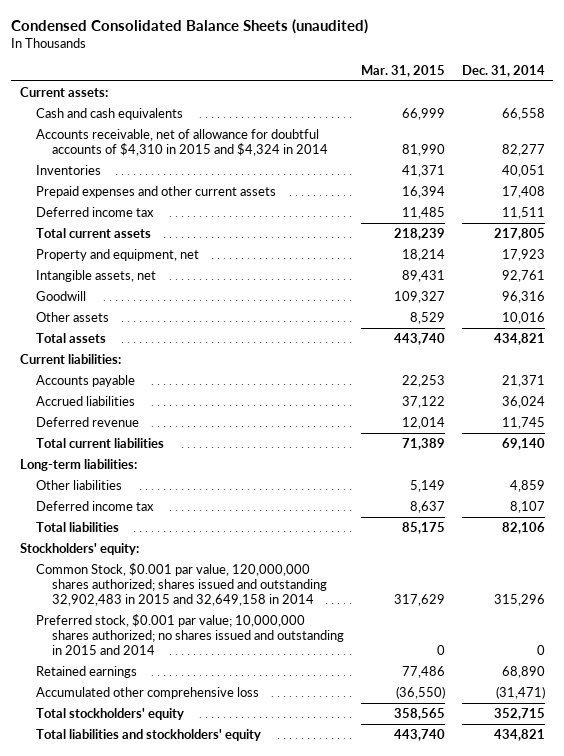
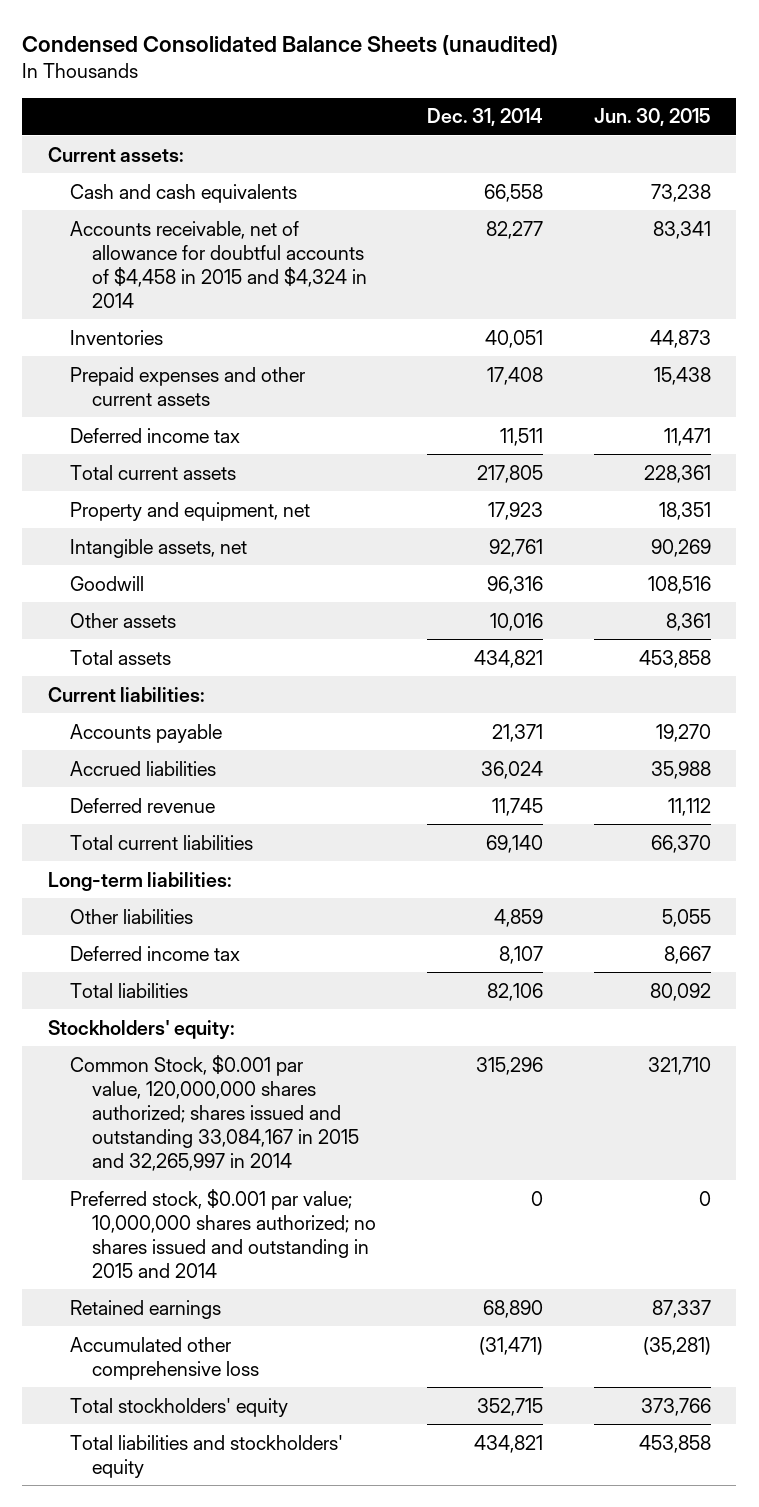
- | Mar. 31, 2015 | Dec. 31, 2014
+ | Dec. 31, 2014 | Jun. 30, 2015
- Accounts receivable, net of allowance for doubtful accounts of $4,310 in 2015 and $4,324 in 2014 | 81,990 | 82,277
+ Accounts receivable, net of allowance for doubtful accounts of $4,458 in 2015 and $4,324 in 2014 | 82,277 | 83,341
- Common Stock, $0.001 par value, 120,000,000 shares authorized; shares issued and outstanding 32,902,483 in 2015 and 32,649,158 in 2014 | 317,629 | 315,296
+ Common Stock, $0.001 par value, 120,000,000 shares authorized; shares issued and outstanding 33,084,167 in 2015 and 32,265,997 in 2014 | 315,296 | 321,710

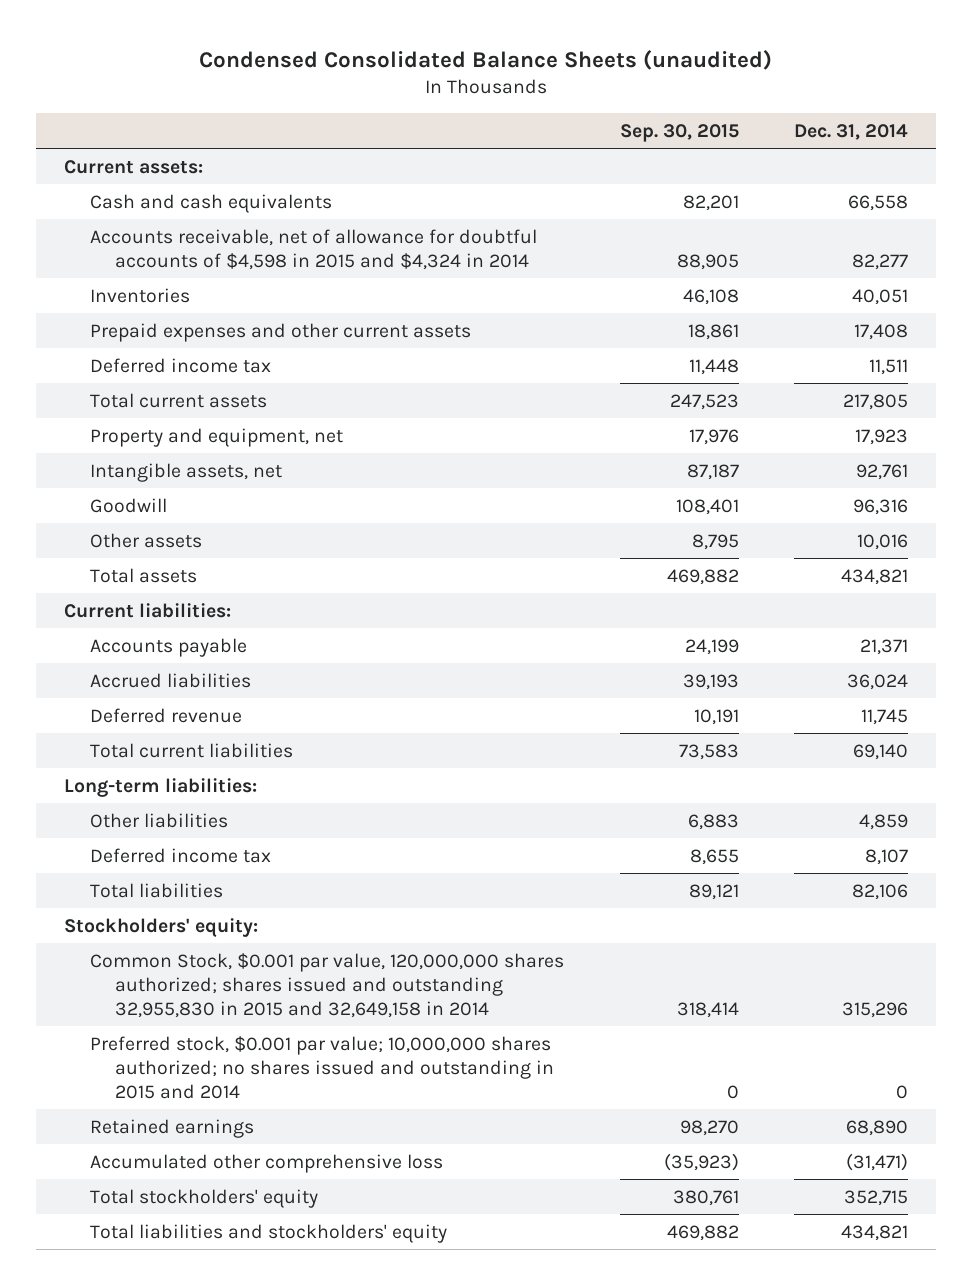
- | Dec. 31, 2014 | Jun. 30, 2015
+ | Sep. 30, 2015 | Dec. 31, 2014
- Accounts receivable, net of allowance for doubtful accounts of $4,458 in 2015 and $4,324 in 2014 | 82,277 | 83,341
+ Accounts receivable, net of allowance for doubtful accounts of $4,598 in 2015 and $4,324 in 2014 | 88,905 | 82,277
- Common Stock, $0.001 par value, 120,000,000 shares authorized; shares issued and outstanding 33,084,167 in 2015 and 32,265,997 in 2014 | 315,296 | 321,710
+ Common Stock, $0.001 par value, 120,000,000 shares authorized; shares issued and outstanding 32,955,830 in 2015 and 32,649,158 in 2014 | 318,414 | 315,296

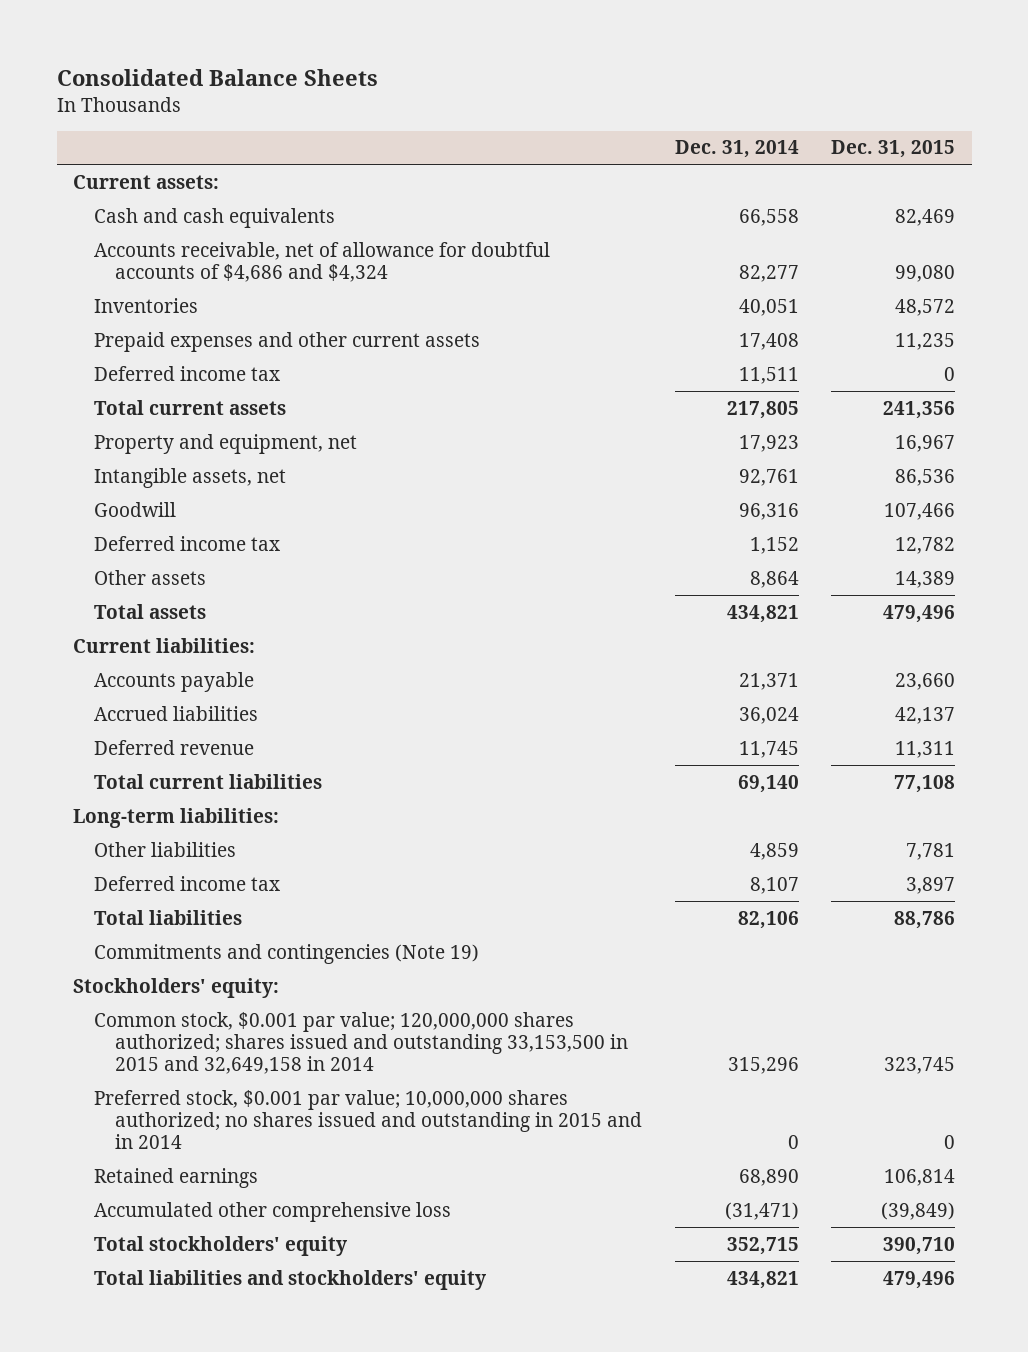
- Condensed Consolidated Balance Sheets (unaudited)
+ Consolidated Balance Sheets
- | Sep. 30, 2015 | Dec. 31, 2014
+ | Dec. 31, 2014 | Dec. 31, 2015
- Accounts receivable, net of allowance for doubtful accounts of $4,598 in 2015 and $4,324 in 2014 | 88,905 | 82,277
+ Accounts receivable, net of allowance for doubtful accounts of $4,686 and $4,324 | 82,277 | 99,080
- Other assets | 8,795 | 10,016
+ Deferred income tax | 1,152 | 12,782
+ Other assets | 8,864 | 14,389
+ Commitments and contingencies (Note 19)
- Common Stock, $0.001 par value, 120,000,000 shares authorized; shares issued and outstanding 32,955,830 in 2015 and 32,649,158 in 2014 | 318,414 | 315,296
- Preferred stock, $0.001 par value; 10,000,000 shares authorized; no shares issued and outstanding in 2015 and 2014 | 0 | 0
+ Common stock, $0.001 par value; 120,000,000 shares authorized; shares issued and outstanding 33,153,500 in 2015 and 32,649,158 in 2014 | 315,296 | 323,745
+ Preferred stock, $0.001 par value; 10,000,000 shares authorized; no shares issued and outstanding in 2015 and in 2014 | 0 | 0

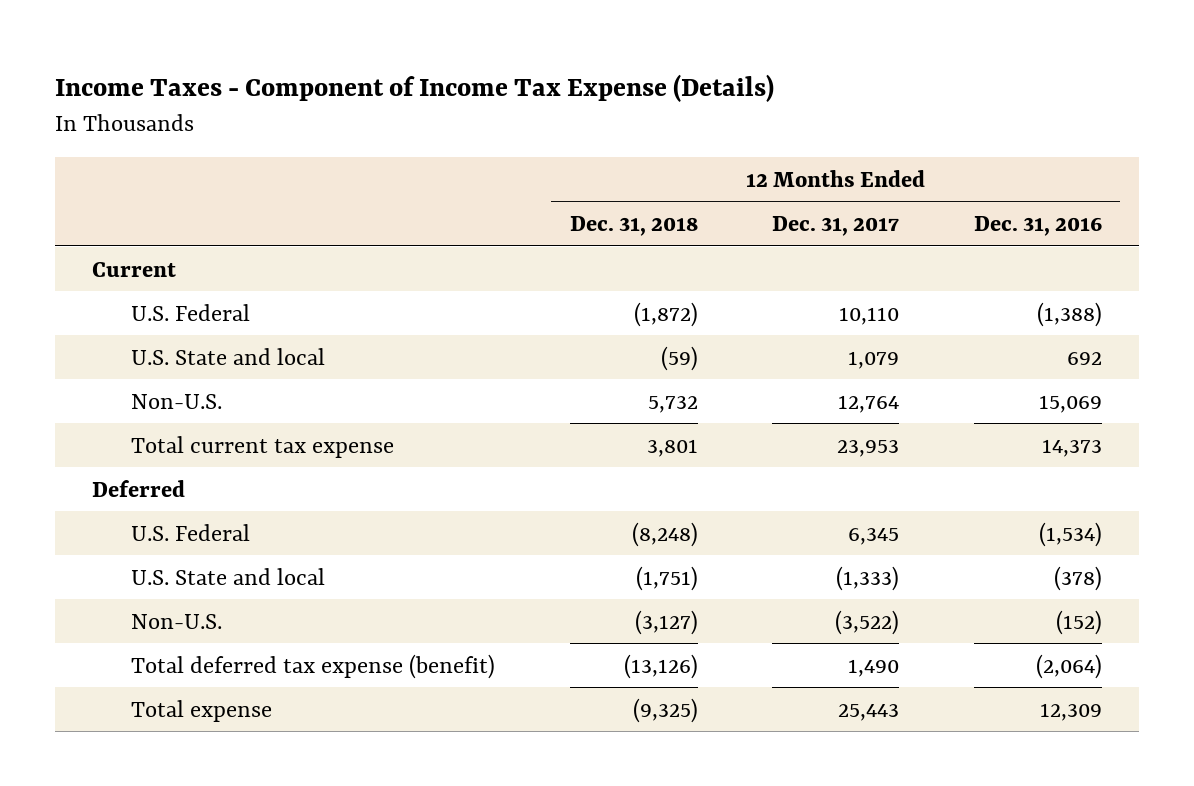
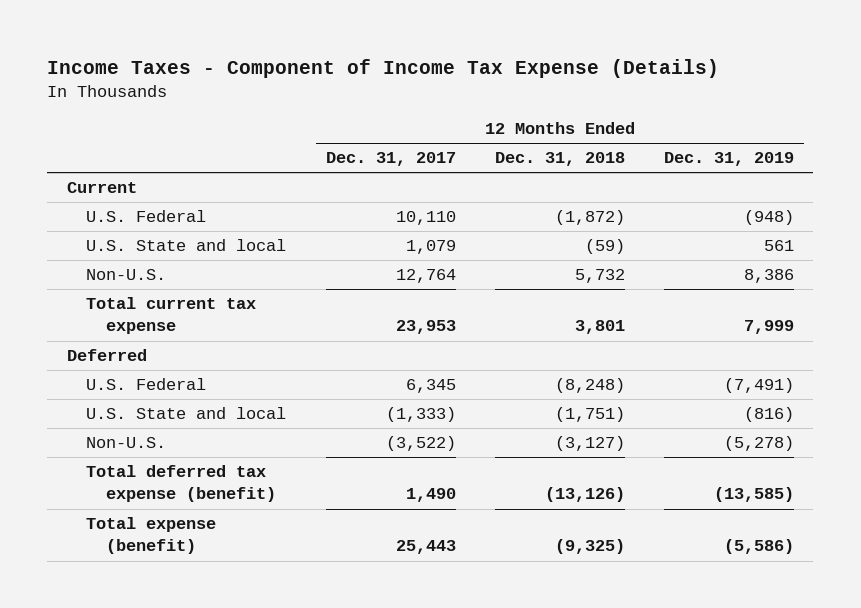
- | 12 Months Ended Dec. 31, 2018 | 12 Months Ended Dec. 31, 2017 | 12 Months Ended Dec. 31, 2016
+ | 12 Months Ended Dec. 31, 2017 | 12 Months Ended Dec. 31, 2018 | 12 Months Ended Dec. 31, 2019
- Total expense | (9,325) | 25,443 | 12,309
+ Total expense (benefit) | 25,443 | (9,325) | (5,586)

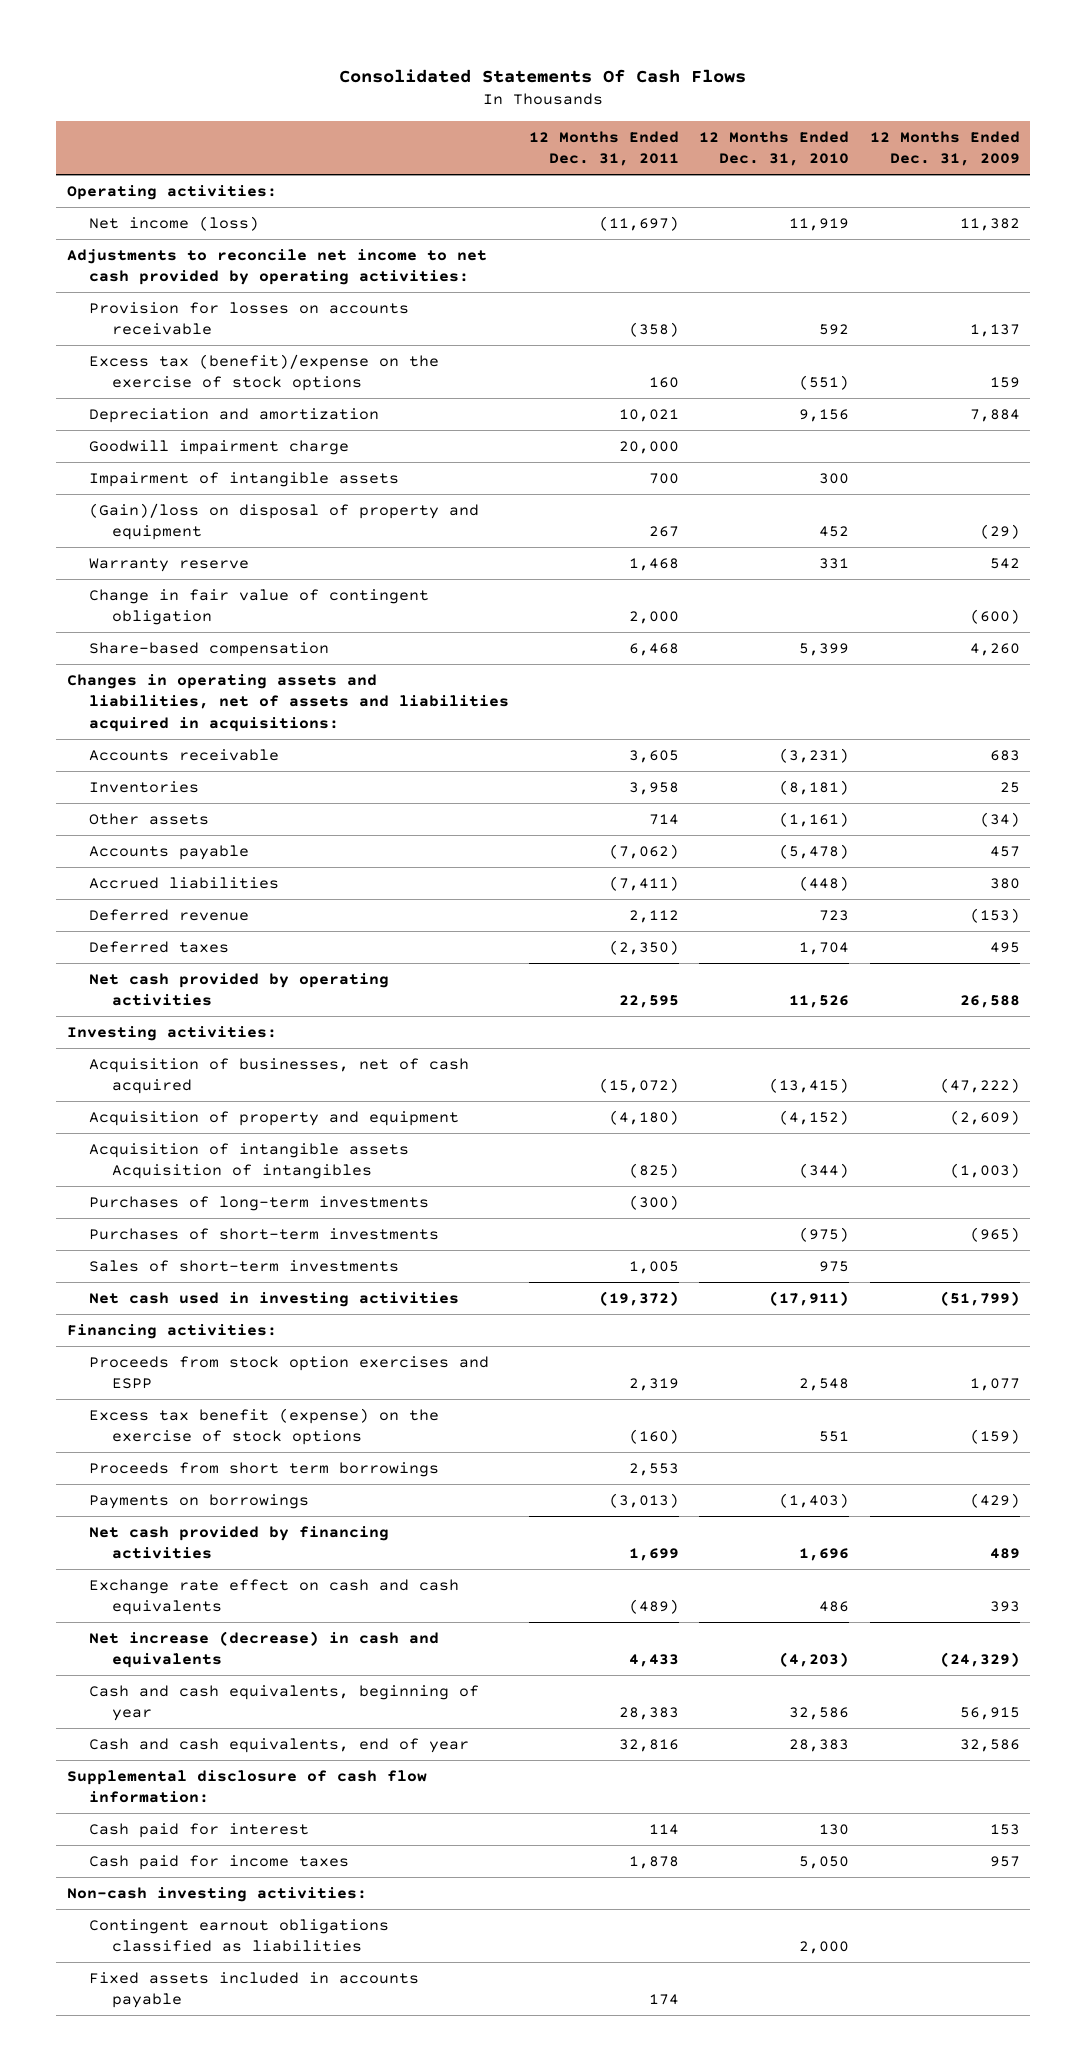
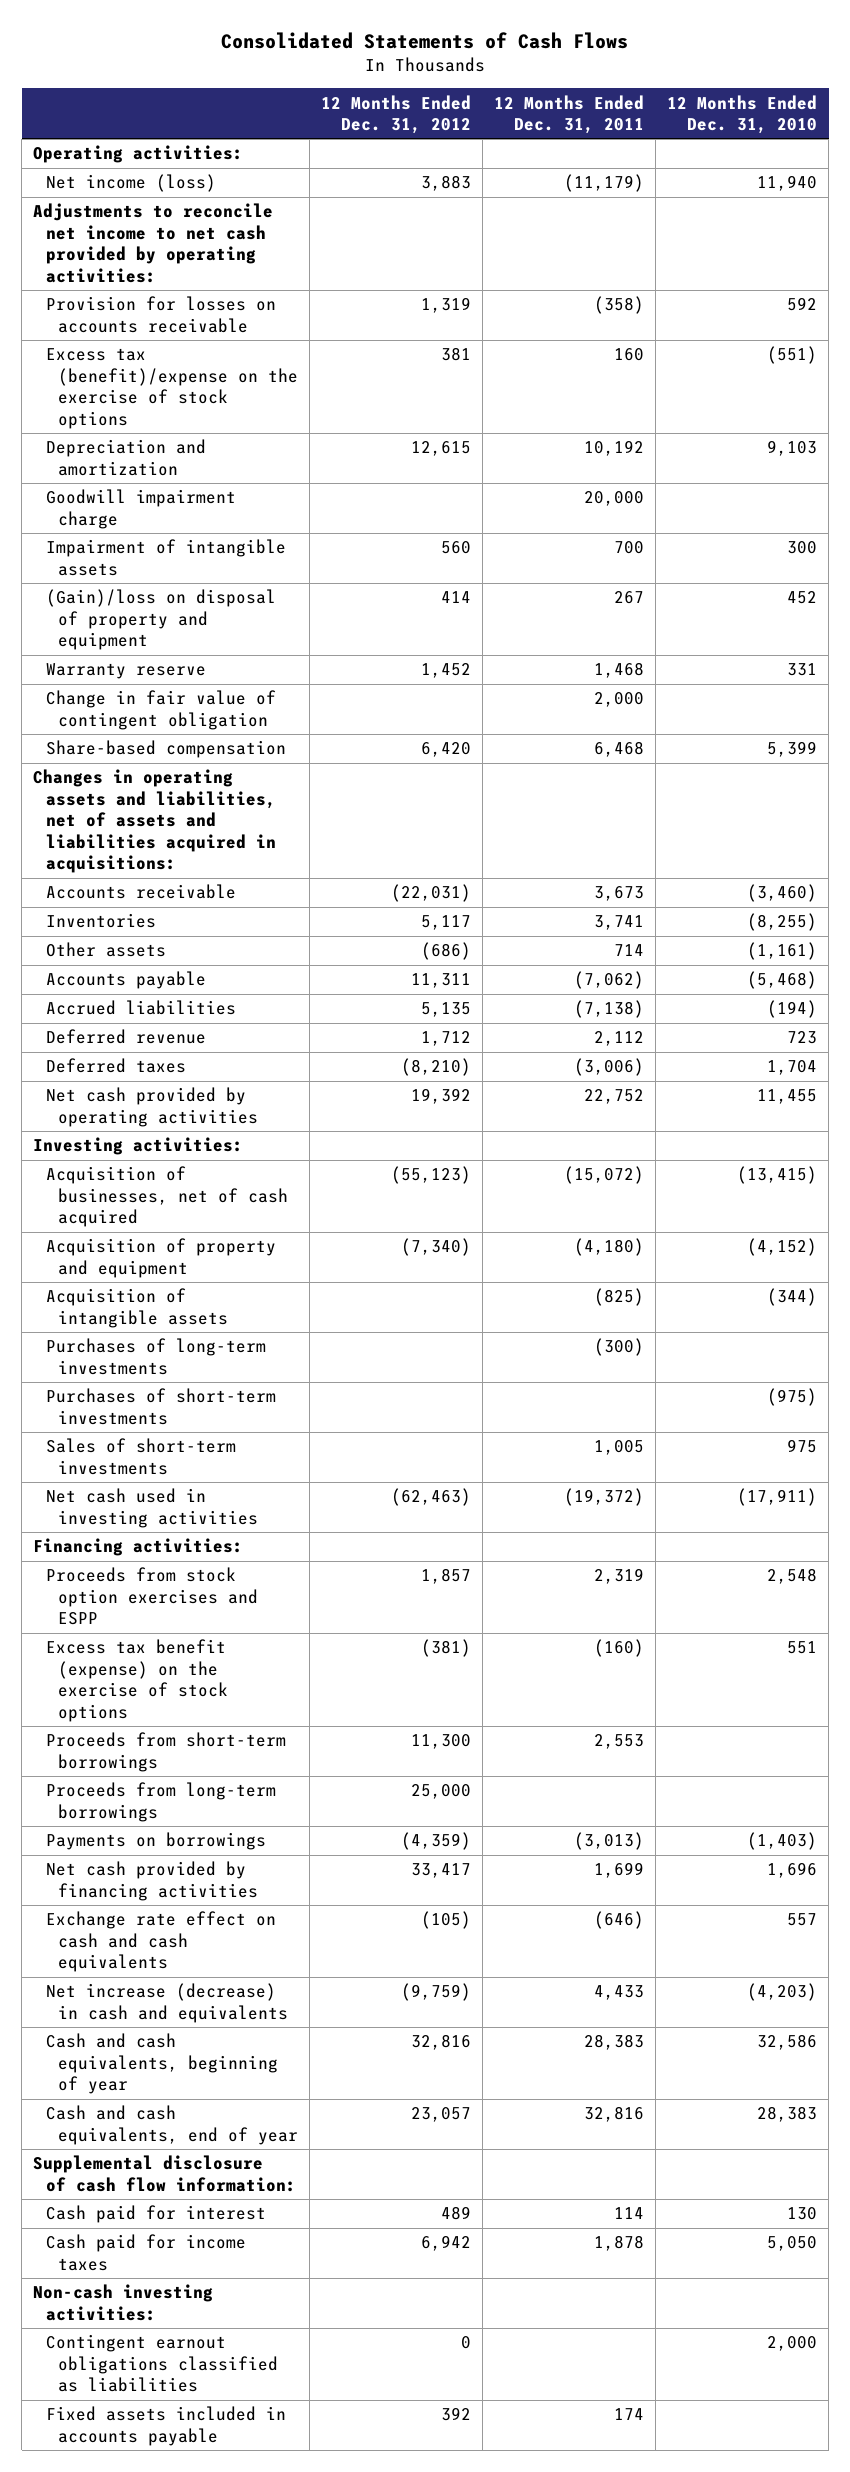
- Consolidated Statements Of Cash Flows
+ Consolidated Statements of Cash Flows
- | 12 Months Ended Dec. 31, 2011 | 12 Months Ended Dec. 31, 2010 | 12 Months Ended Dec. 31, 2009
+ | 12 Months Ended Dec. 31, 2012 | 12 Months Ended Dec. 31, 2011 | 12 Months Ended Dec. 31, 2010
- Net income (loss) | (11,697) | 11,919 | 11,382
+ Net income (loss) | 3,883 | (11,179) | 11,940
- Depreciation and amortization | 10,021 | 9,156 | 7,884
+ Depreciation and amortization | 12,615 | 10,192 | 9,103
- Accounts receivable | 3,605 | (3,231) | 683
- Inventories | 3,958 | (8,181) | 25
+ Accounts receivable | (22,031) | 3,673 | (3,460)
+ Inventories | 5,117 | 3,741 | (8,255)
- Accounts payable | (7,062) | (5,478) | 457
- Accrued liabilities | (7,411) | (448) | 380
+ Accounts payable | 11,311 | (7,062) | (5,468)
+ Accrued liabilities | 5,135 | (7,138) | (194)
- Deferred taxes | (2,350) | 1,704 | 495
- Net cash provided by operating activities | 22,595 | 11,526 | 26,588
+ Deferred taxes | (8,210) | (3,006) | 1,704
+ Net cash provided by operating activities | 19,392 | 22,752 | 11,455
- Acquisition of intangible assets Acquisition of intangibles | (825) | (344) | (1,003)
+ Acquisition of intangible assets | | (825) | (344)
- Proceeds from short term borrowings | 2,553 | |
+ Proceeds from short-term borrowings | 11,300 | 2,553 |
+ Proceeds from long-term borrowings | 25,000 | |
- Exchange rate effect on cash and cash equivalents | (489) | 486 | 393
+ Exchange rate effect on cash and cash equivalents | (105) | (646) | 557

